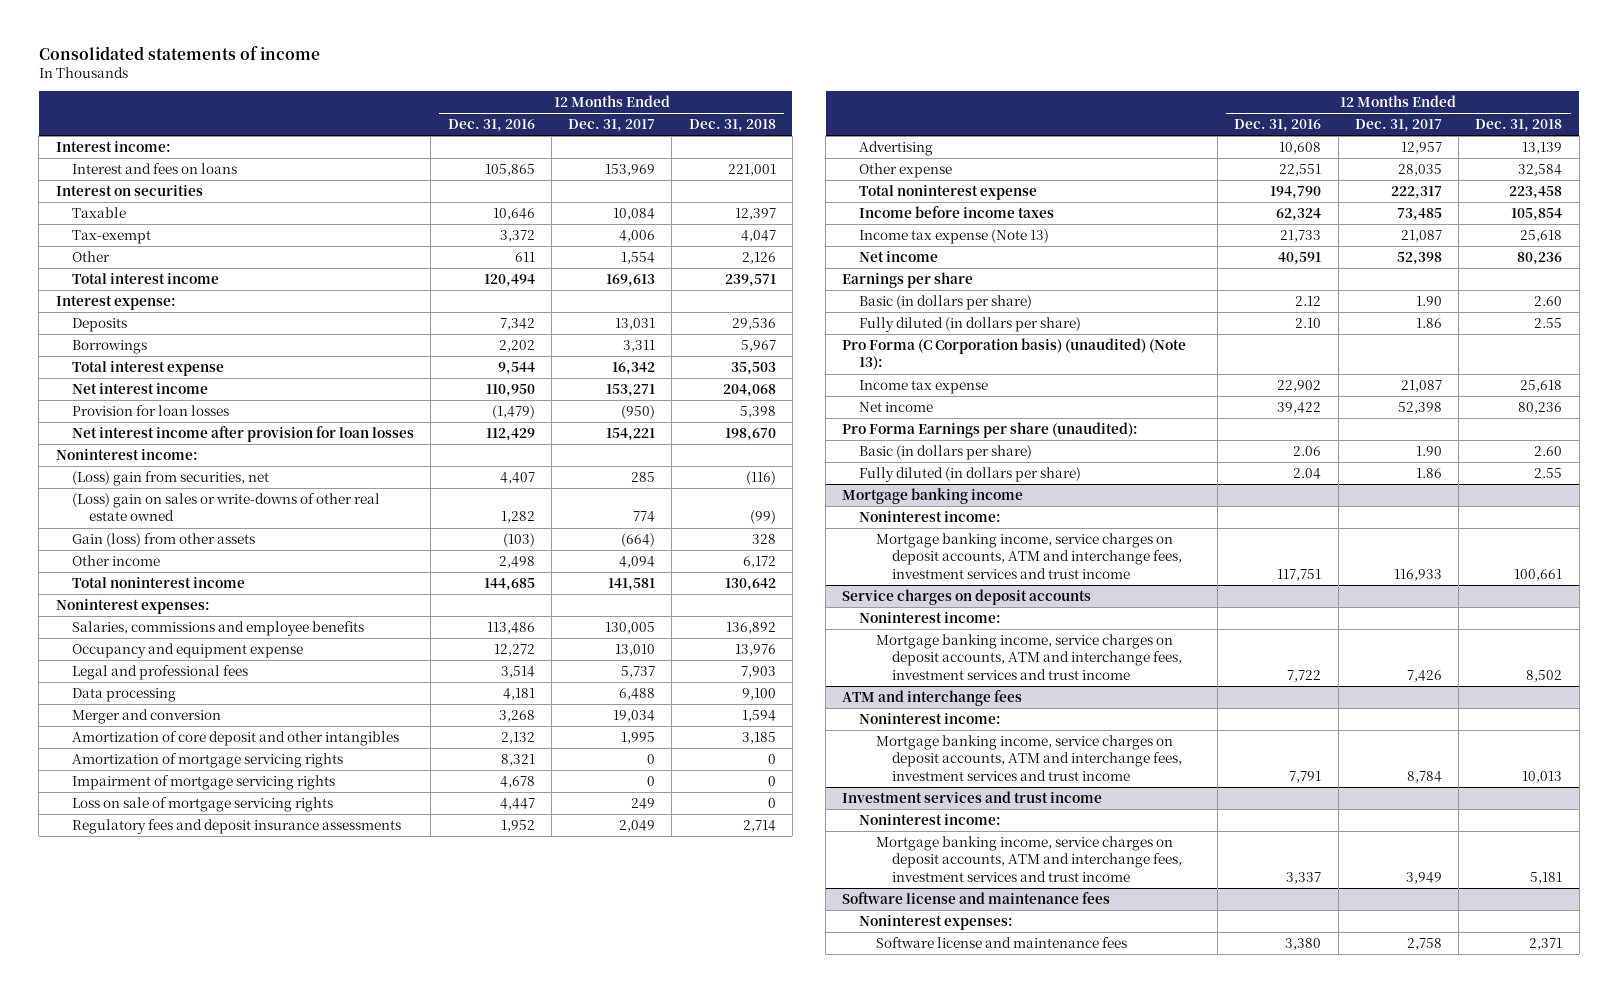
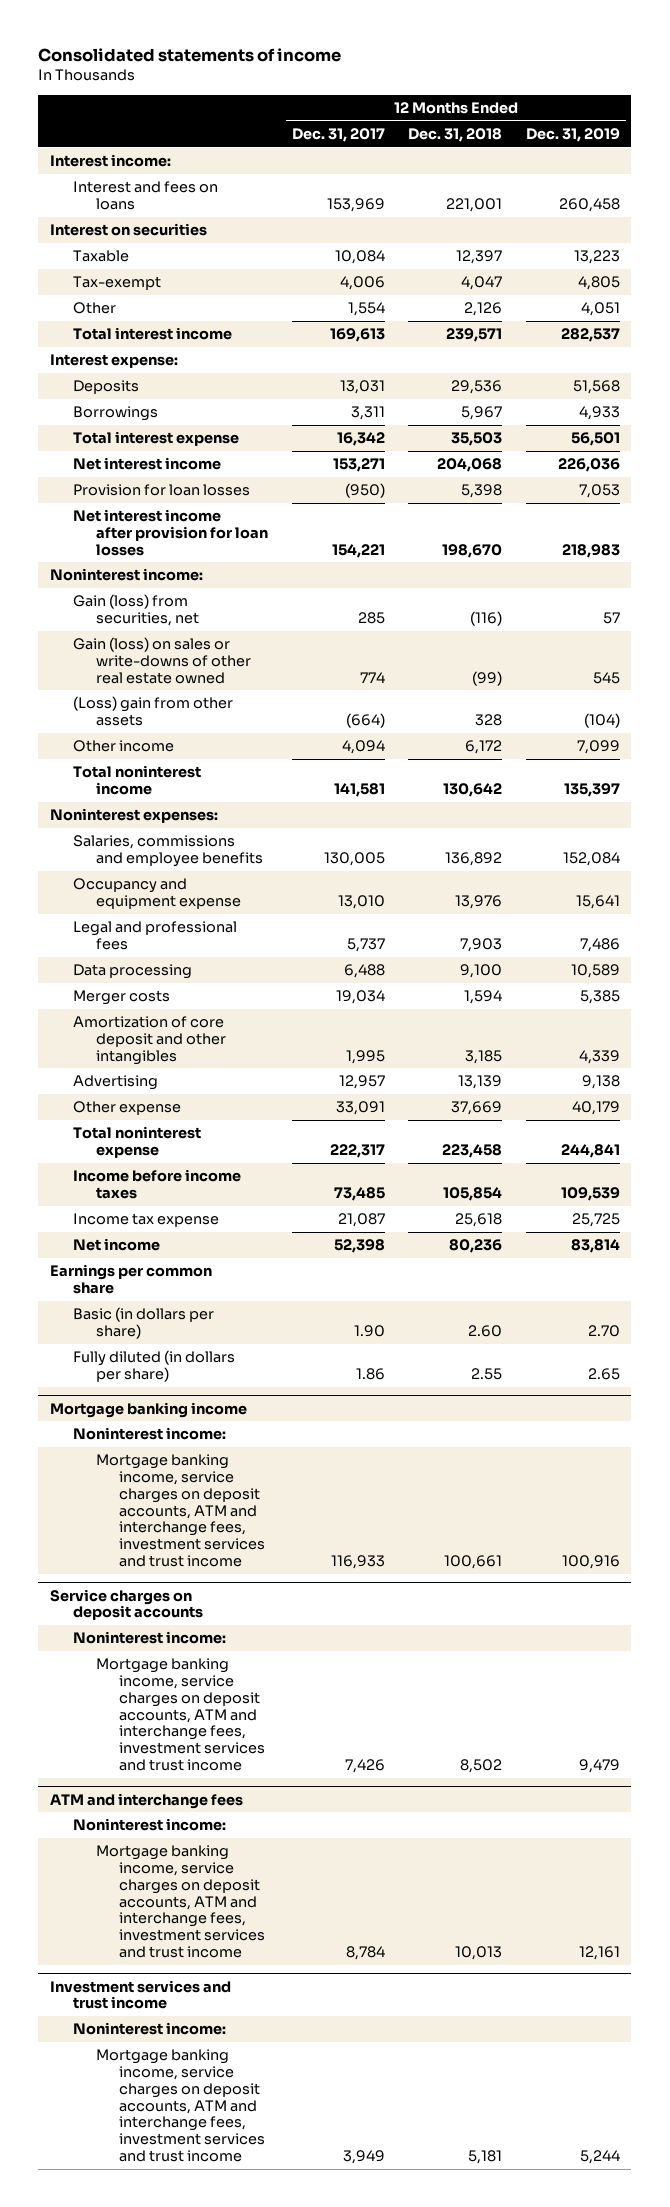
- | 12 Months Ended Dec. 31, 2016 | 12 Months Ended Dec. 31, 2017 | 12 Months Ended Dec. 31, 2018
+ | 12 Months Ended Dec. 31, 2017 | 12 Months Ended Dec. 31, 2018 | 12 Months Ended Dec. 31, 2019
- (Loss) gain from securities, net | 4,407 | 285 | (116)
- (Loss) gain on sales or write-downs of other real estate owned | 1,282 | 774 | (99)
- Gain (loss) from other assets | (103) | (664) | 328
+ Gain (loss) from securities, net | 285 | (116) | 57
+ Gain (loss) on sales or write-downs of other real estate owned | 774 | (99) | 545
+ (Loss) gain from other assets | (664) | 328 | (104)
- Merger and conversion | 3,268 | 19,034 | 1,594
+ Merger costs | 19,034 | 1,594 | 5,385
- Amortization of mortgage servicing rights | 8,321 | 0 | 0
- Impairment of mortgage servicing rights | 4,678 | 0 | 0
- Loss on sale of mortgage servicing rights | 4,447 | 249 | 0
- Regulatory fees and deposit insurance assessments | 1,952 | 2,049 | 2,714
- Other expense | 22,551 | 28,035 | 32,584
+ Other expense | 33,091 | 37,669 | 40,179
- Income tax expense (Note 13) | 21,733 | 21,087 | 25,618
- Net income | 40,591 | 52,398 | 80,236
- Earnings per share
- Basic (in dollars per share) | 2.12 | 1.90 | 2.60
- Fully diluted (in dollars per share) | 2.10 | 1.86 | 2.55
- Pro Forma (C Corporation basis) (unaudited) (Note 13):
- Pro Forma Earnings per share (unaudited):
+ Earnings per common share
- Software license and maintenance fees
- Noninterest expenses:
- Software license and maintenance fees | 3,380 | 2,758 | 2,371

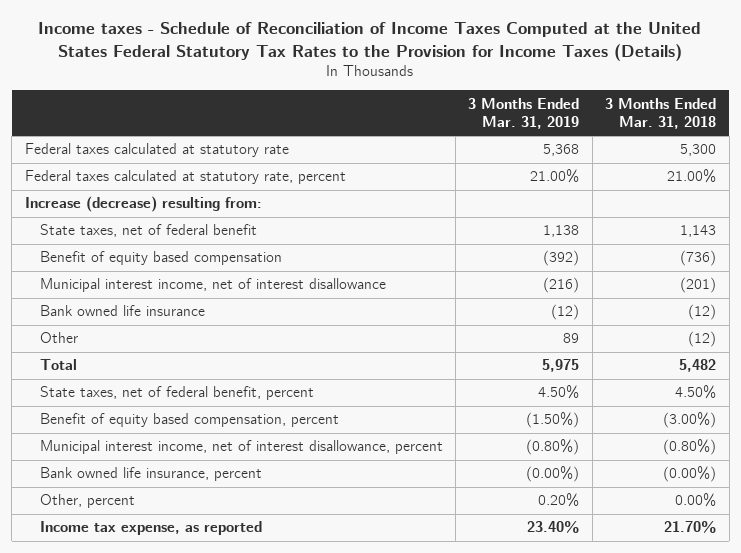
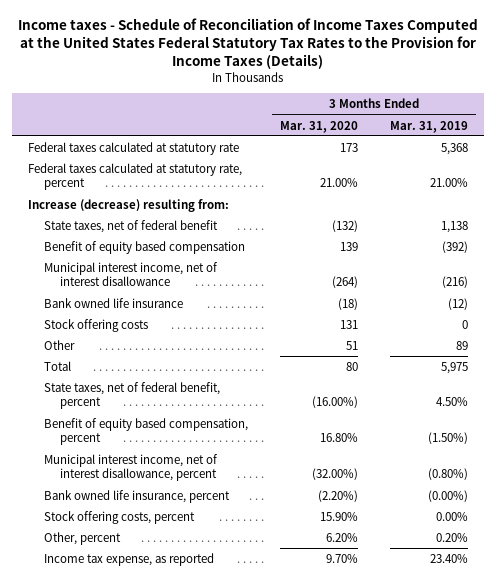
- | 3 Months Ended Mar. 31, 2019 | 3 Months Ended Mar. 31, 2018
+ | 3 Months Ended Mar. 31, 2020 | 3 Months Ended Mar. 31, 2019
+ Stock offering costs | 131 | 0
+ Stock offering costs, percent | 15.90% | 0.00%

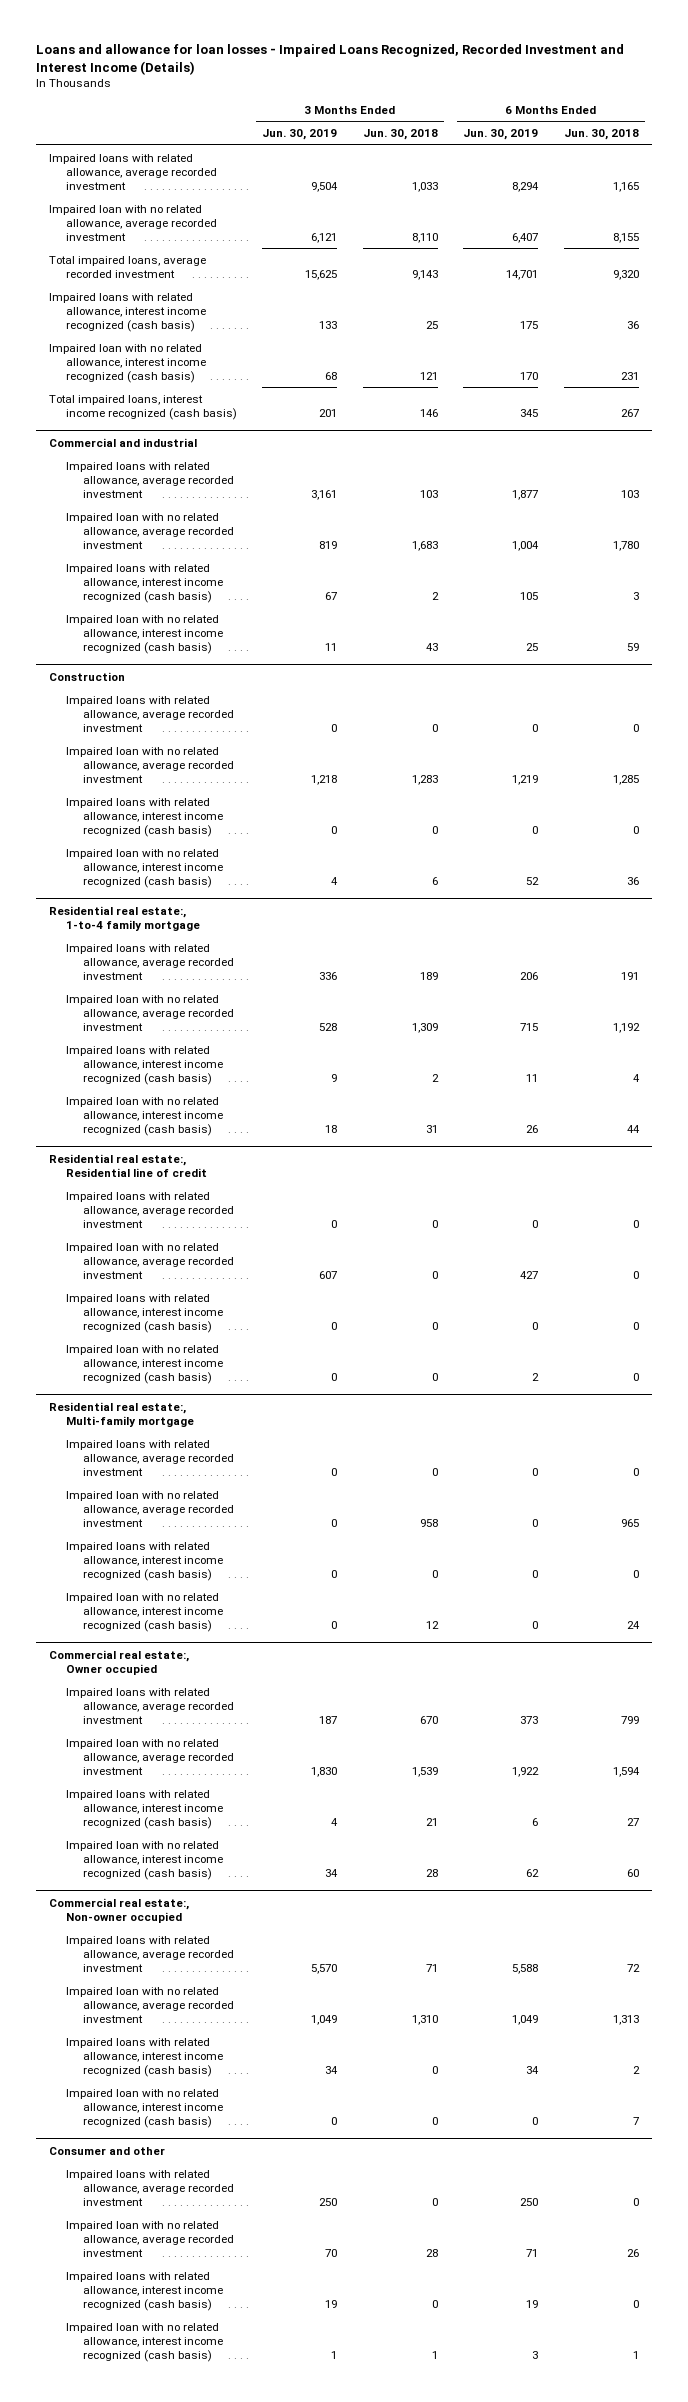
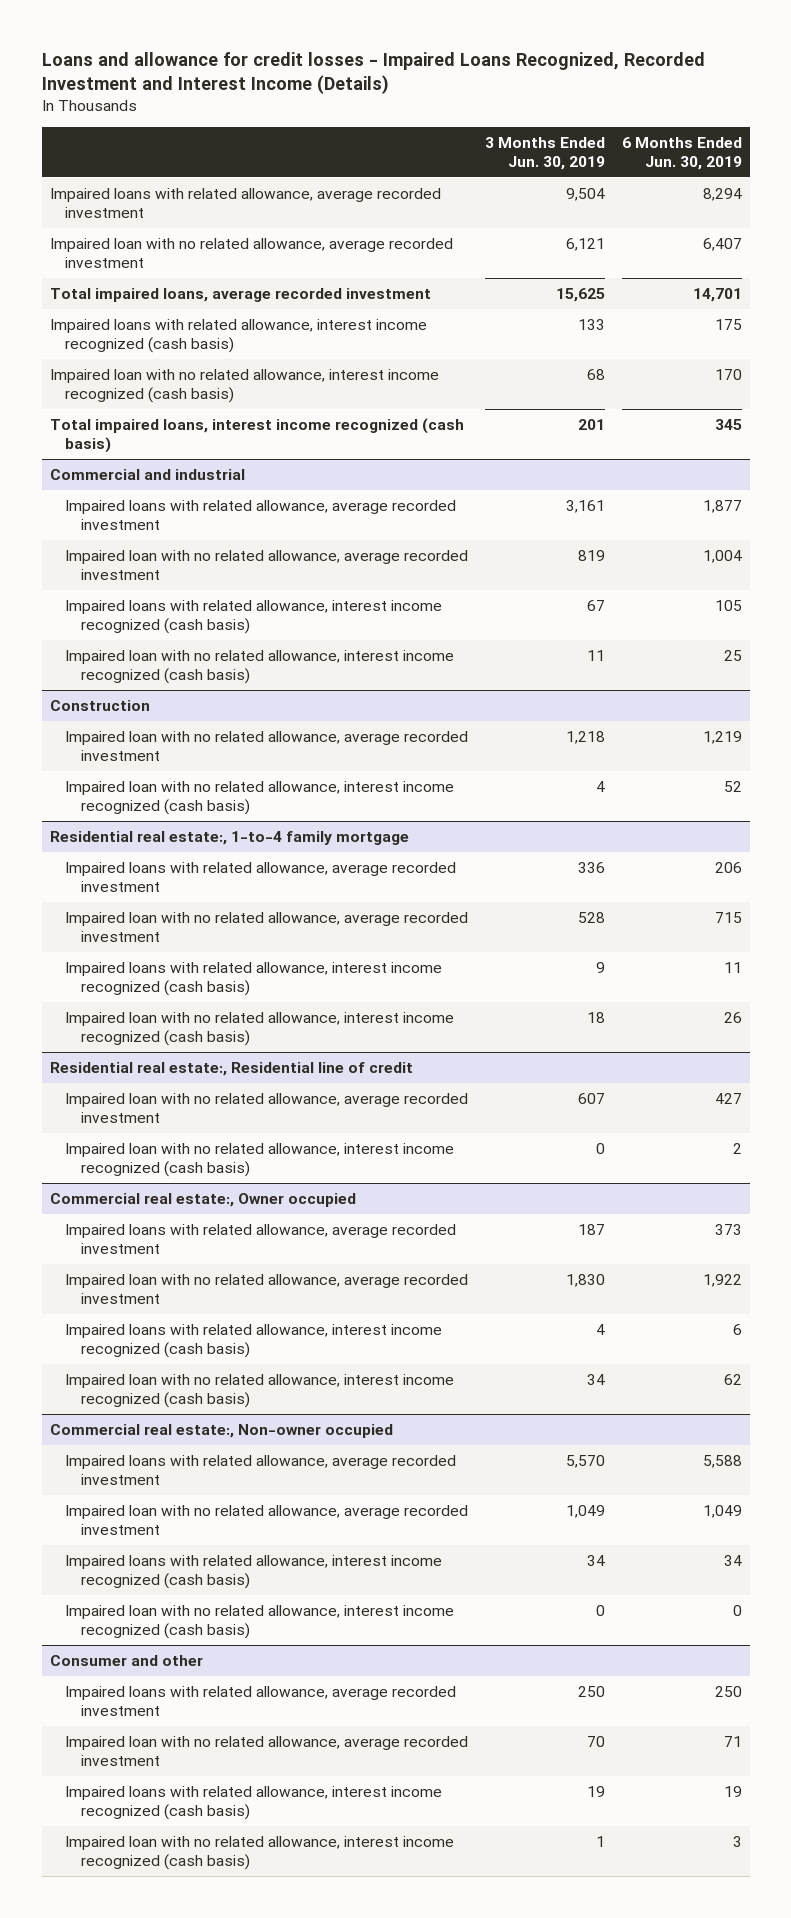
- Loans and allowance for loan losses - Impaired Loans Recognized, Recorded Investment and Interest Income (Details)
+ Loans and allowance for credit losses - Impaired Loans Recognized, Recorded Investment and Interest Income (Details)
- | 3 Months Ended Jun. 30, 2019 | 3 Months Ended Jun. 30, 2018 | 6 Months Ended Jun. 30, 2019 | 6 Months Ended Jun. 30, 2018
+ | 3 Months Ended Jun. 30, 2019 | 6 Months Ended Jun. 30, 2019
@ Construction
- Impaired loans with related allowance, average recorded investment | 0 | 0 | 0 | 0
- Impaired loans with related allowance, interest income recognized (cash basis) | 0 | 0 | 0 | 0
@ Residential real estate:, Residential line of credit
- Impaired loans with related allowance, average recorded investment | 0 | 0 | 0 | 0
- Impaired loans with related allowance, interest income recognized (cash basis) | 0 | 0 | 0 | 0
- Residential real estate:, Multi-family mortgage
- Impaired loans with related allowance, average recorded investment | 0 | 0 | 0 | 0
- Impaired loan with no related allowance, average recorded investment | 0 | 958 | 0 | 965
- Impaired loans with related allowance, interest income recognized (cash basis) | 0 | 0 | 0 | 0
- Impaired loan with no related allowance, interest income recognized (cash basis) | 0 | 12 | 0 | 24

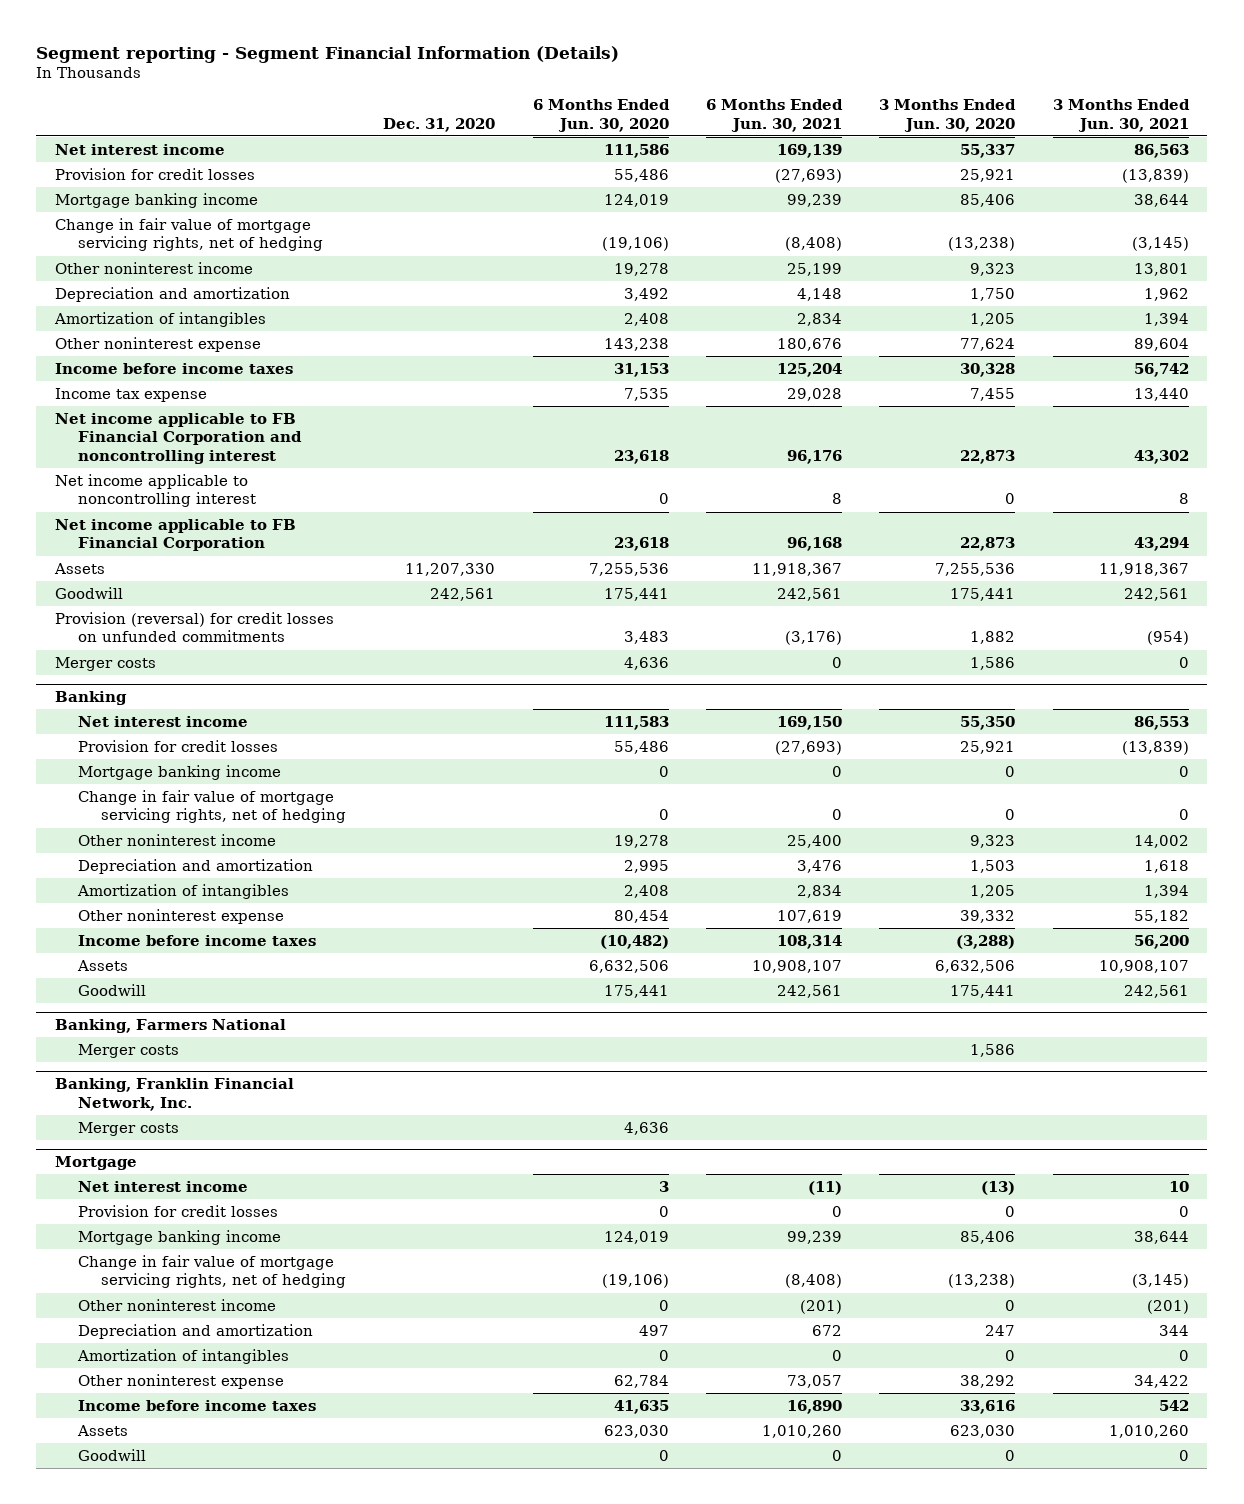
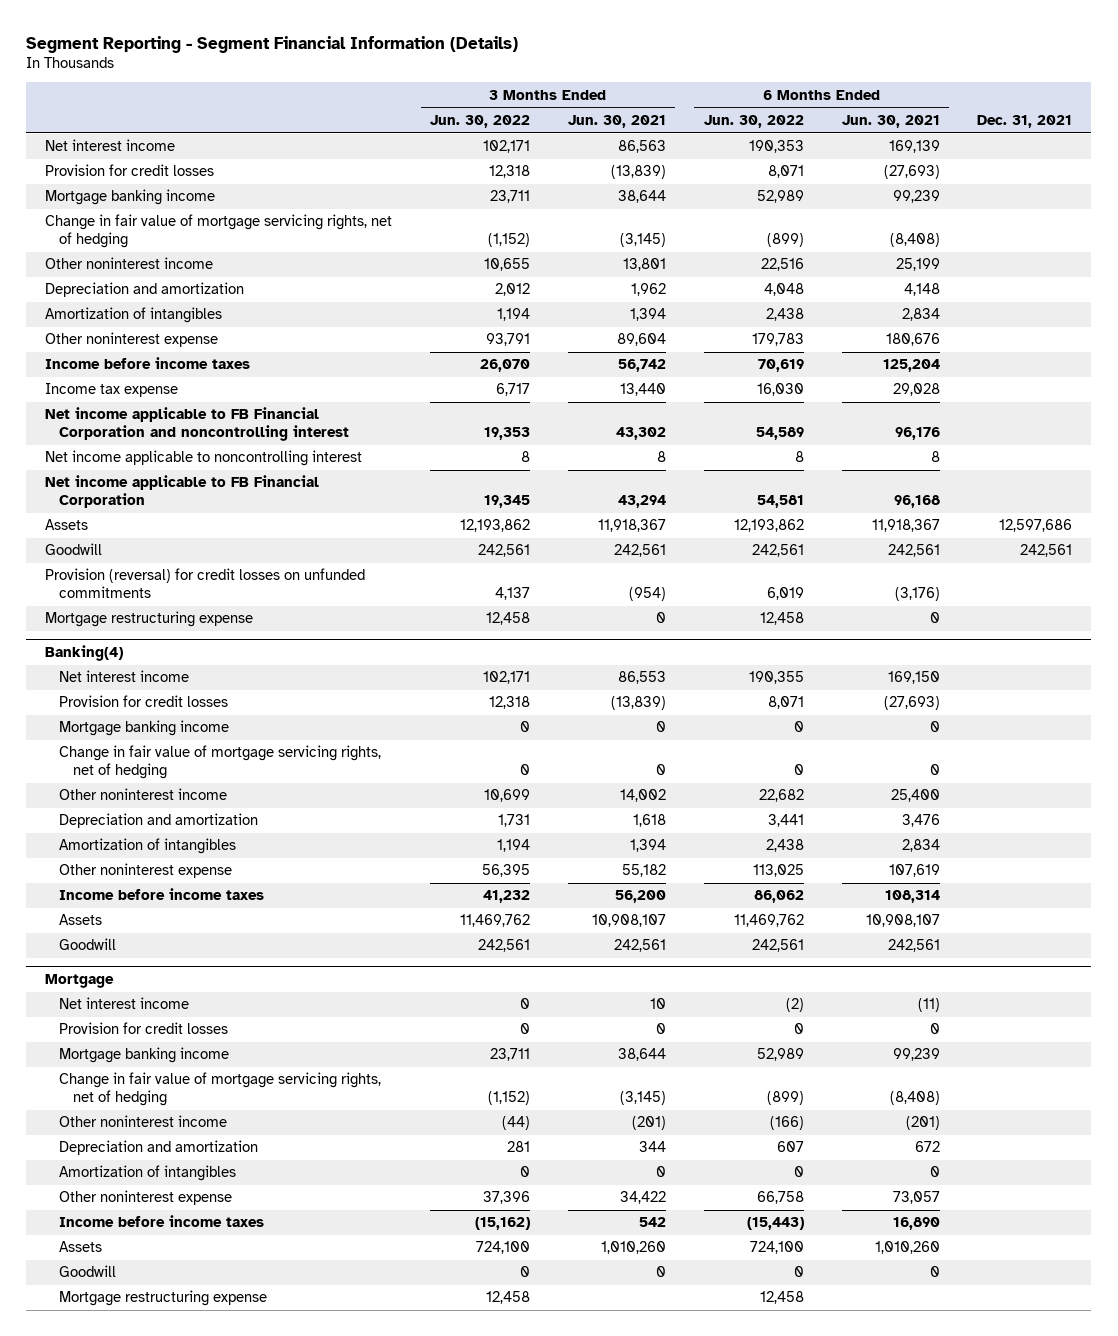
- Segment reporting - Segment Financial Information (Details)
+ Segment Reporting - Segment Financial Information (Details)
- | Dec. 31, 2020 | 6 Months Ended Jun. 30, 2020 | 6 Months Ended Jun. 30, 2021 | 3 Months Ended Jun. 30, 2020 | 3 Months Ended Jun. 30, 2021
+ | 3 Months Ended Jun. 30, 2022 | 3 Months Ended Jun. 30, 2021 | 6 Months Ended Jun. 30, 2022 | 6 Months Ended Jun. 30, 2021 | Dec. 31, 2021
- Merger costs | | 4,636 | 0 | 1,586 | 0
- Banking
+ Mortgage restructuring expense | 12,458 | 0 | 12,458 | 0 |
+ Banking(4)
- Banking, Farmers National
- Merger costs | | | | 1,586 |
- Banking, Franklin Financial Network, Inc.
- Merger costs | | 4,636 | | |
@ Mortgage
+ Mortgage restructuring expense | 12,458 | | 12,458 | |

